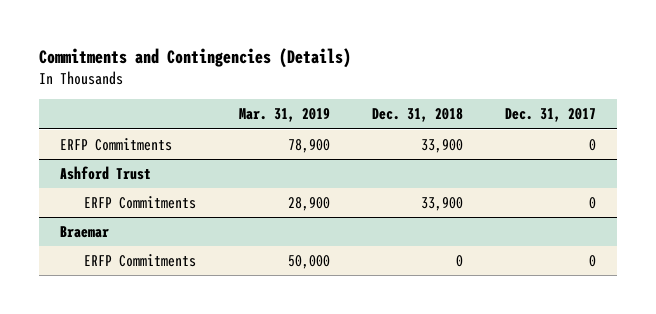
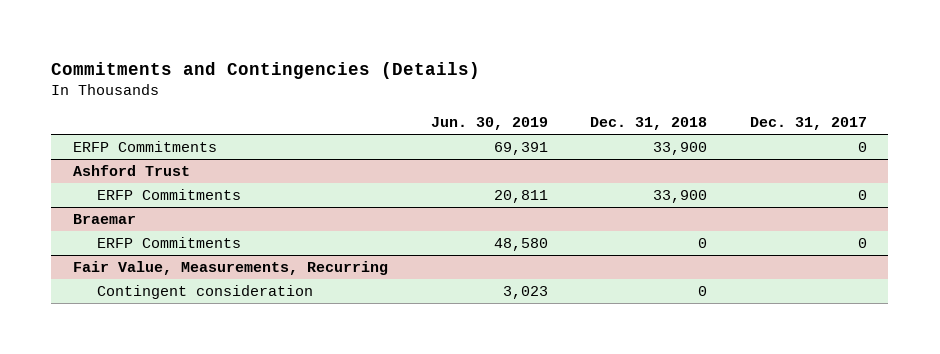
- | Mar. 31, 2019 | Dec. 31, 2018 | Dec. 31, 2017
+ | Jun. 30, 2019 | Dec. 31, 2018 | Dec. 31, 2017
+ Fair Value, Measurements, Recurring
+ Contingent consideration | 3,023 | 0 |

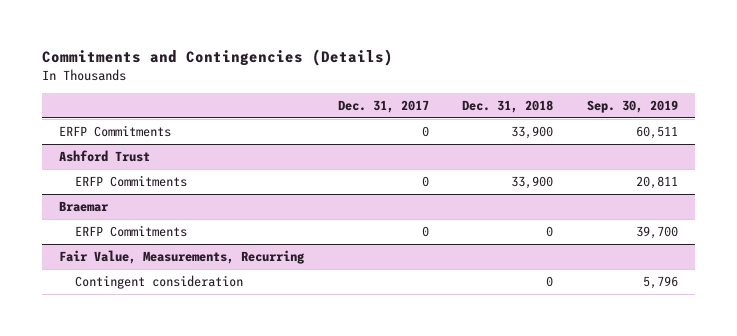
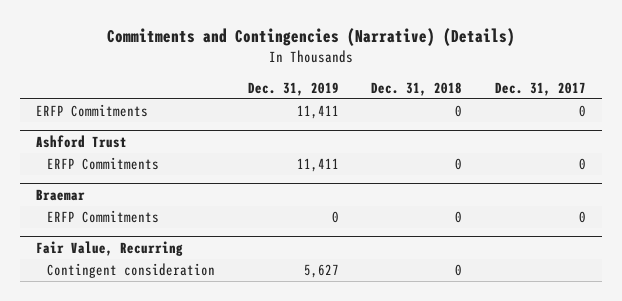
- Commitments and Contingencies (Details)
+ Commitments and Contingencies (Narrative) (Details)
- | Dec. 31, 2017 | Dec. 31, 2018 | Sep. 30, 2019
+ | Dec. 31, 2019 | Dec. 31, 2018 | Dec. 31, 2017
- ERFP Commitments | 0 | 33,900 | 60,511
+ ERFP Commitments | 11,411 | 0 | 0
@ Ashford Trust
- ERFP Commitments | 0 | 33,900 | 20,811
+ ERFP Commitments | 11,411 | 0 | 0
- Fair Value, Measurements, Recurring
+ Fair Value, Recurring

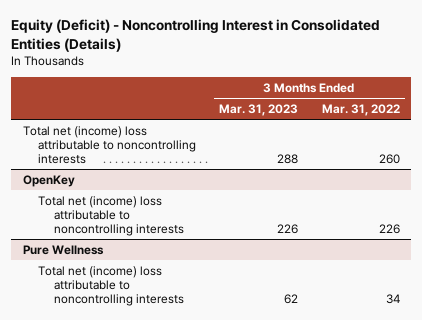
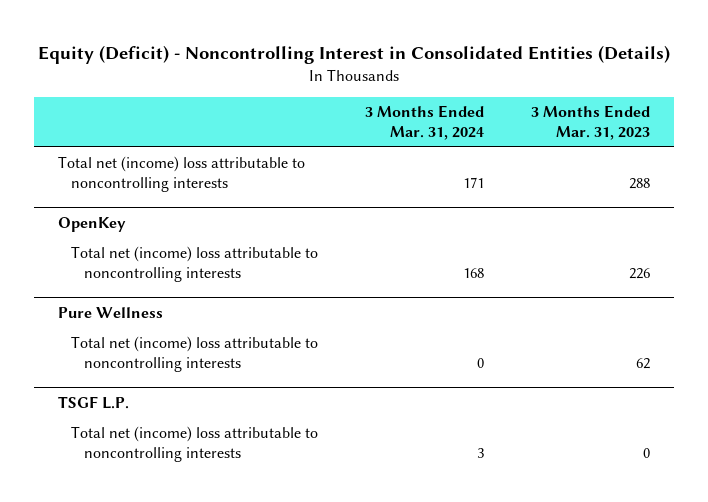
- | 3 Months Ended Mar. 31, 2023 | 3 Months Ended Mar. 31, 2022
+ | 3 Months Ended Mar. 31, 2024 | 3 Months Ended Mar. 31, 2023
+ TSGF L.P.
+ Total net (income) loss attributable to noncontrolling interests | 3 | 0

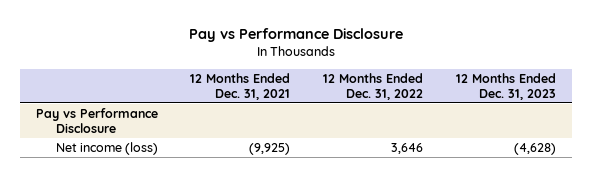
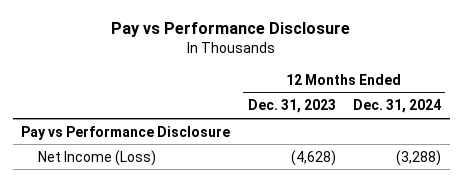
- | 12 Months Ended Dec. 31, 2021 | 12 Months Ended Dec. 31, 2022 | 12 Months Ended Dec. 31, 2023
+ | 12 Months Ended Dec. 31, 2023 | 12 Months Ended Dec. 31, 2024
- Net income (loss) | (9,925) | 3,646 | (4,628)
+ Net Income (Loss) | (4,628) | (3,288)

